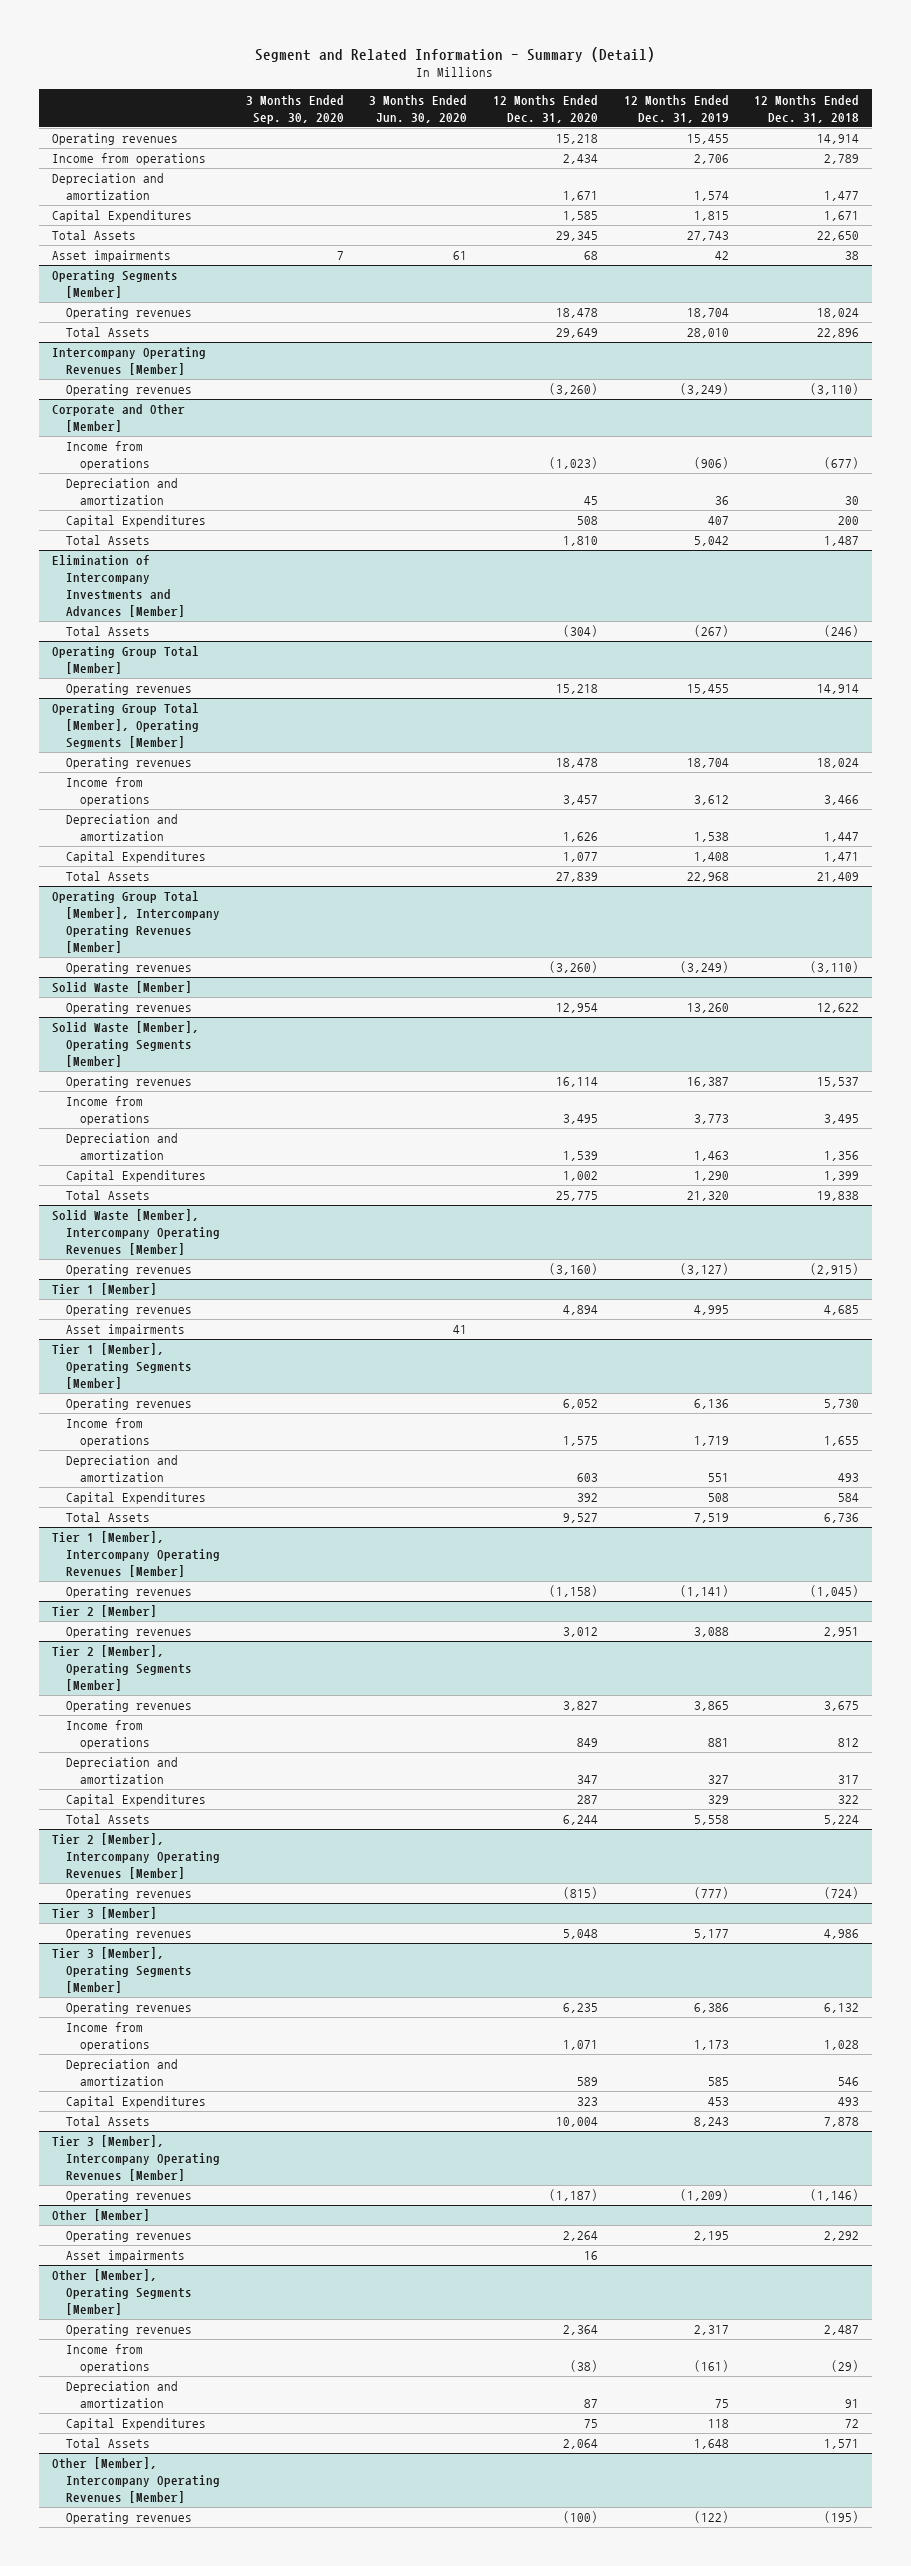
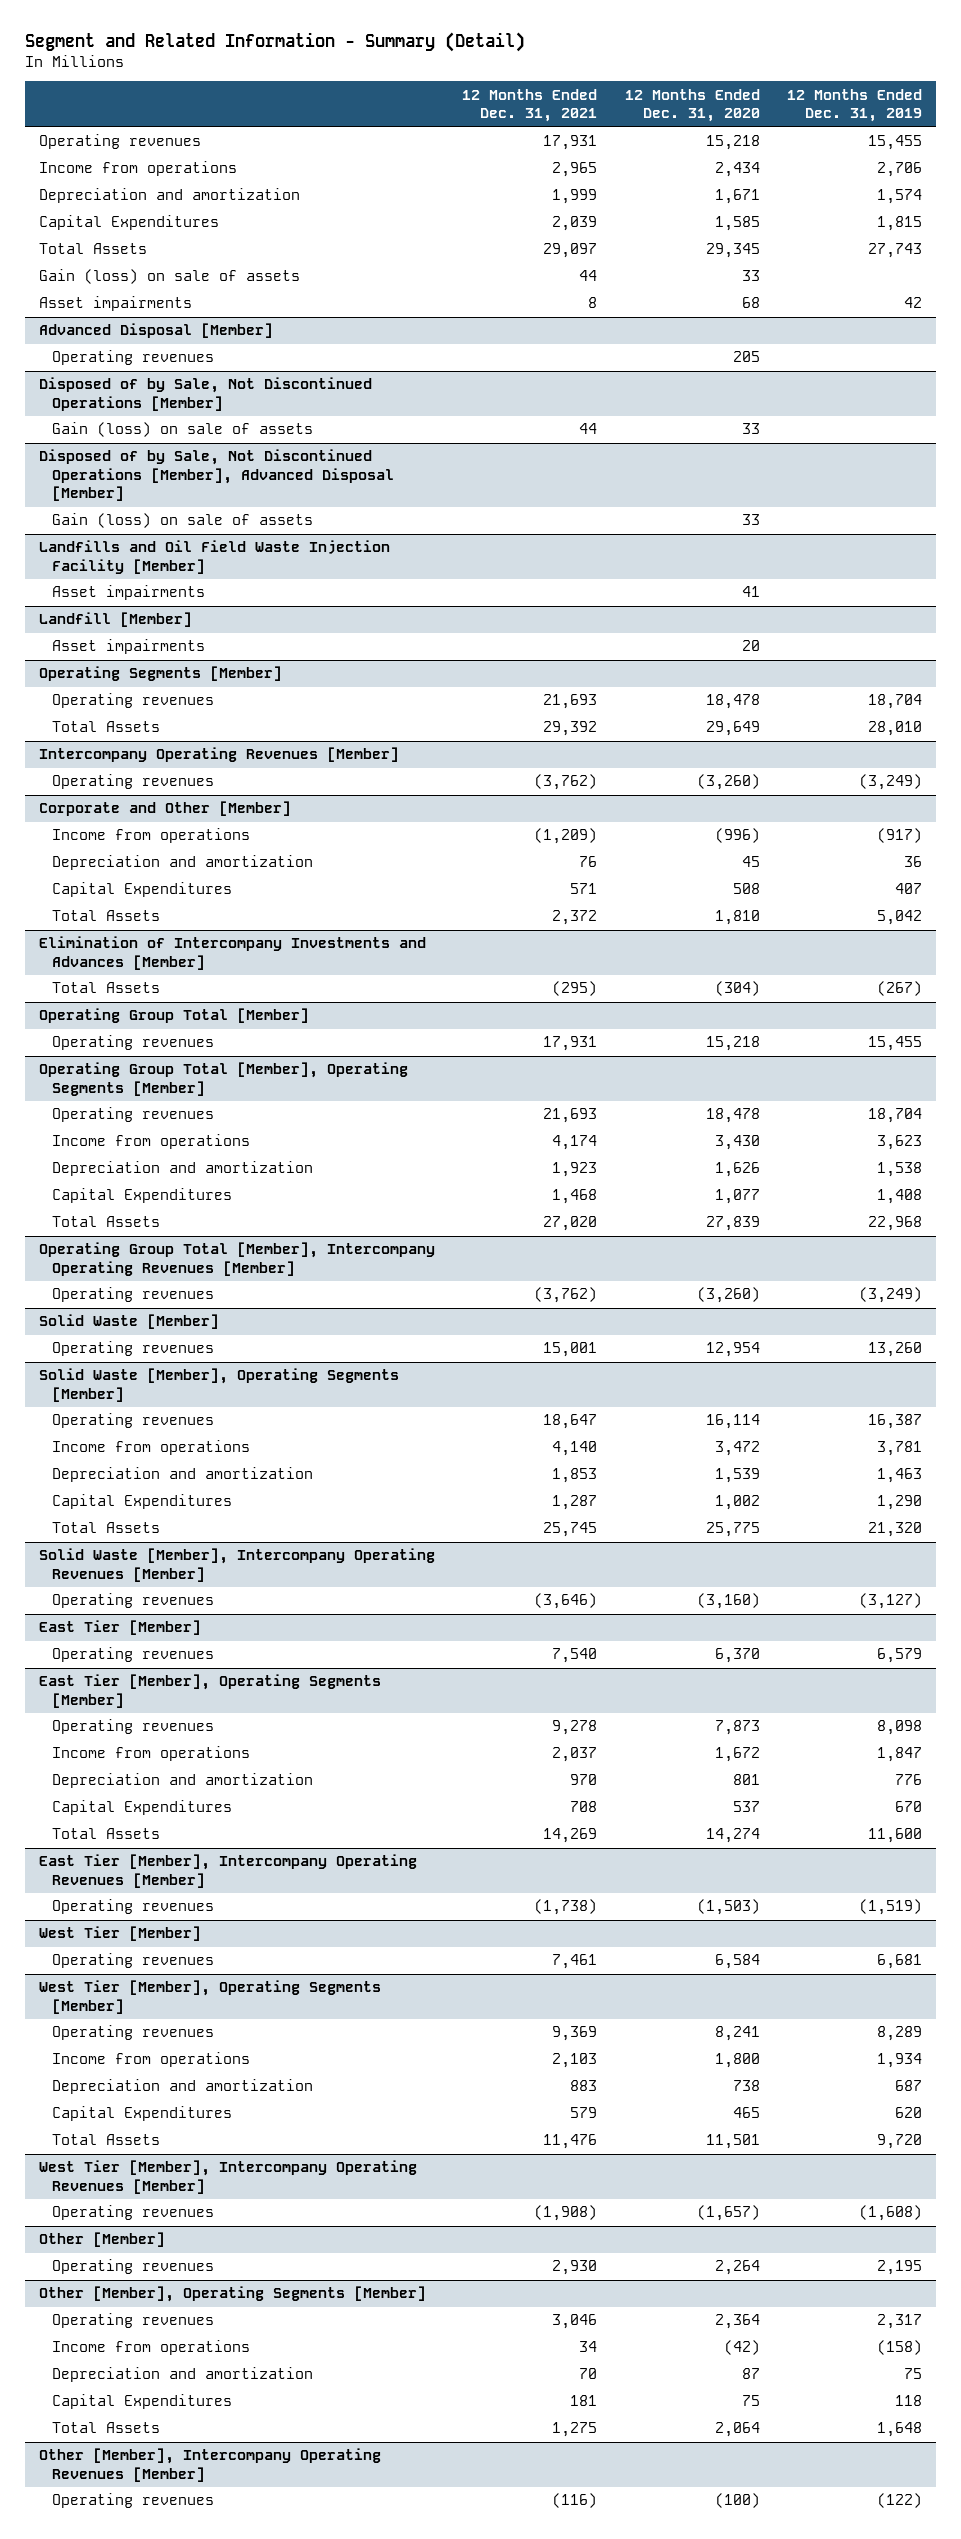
- | 3 Months Ended Sep. 30, 2020 | 3 Months Ended Jun. 30, 2020 | 12 Months Ended Dec. 31, 2020 | 12 Months Ended Dec. 31, 2019 | 12 Months Ended Dec. 31, 2018
+ | 12 Months Ended Dec. 31, 2021 | 12 Months Ended Dec. 31, 2020 | 12 Months Ended Dec. 31, 2019
+ Gain (loss) on sale of assets | 44 | 33 |
+ Advanced Disposal [Member]
+ Operating revenues | | 205 |
+ Disposed of by Sale, Not Discontinued Operations [Member]
+ Gain (loss) on sale of assets | 44 | 33 |
+ Disposed of by Sale, Not Discontinued Operations [Member], Advanced Disposal [Member]
+ Gain (loss) on sale of assets | | 33 |
+ Landfills and Oil Field Waste Injection Facility [Member]
+ Asset impairments | | 41 |
+ Landfill [Member]
+ Asset impairments | | 20 |
@ Corporate and Other [Member]
- Income from operations | | | (1,023) | (906) | (677)
+ Income from operations | (1,209) | (996) | (917)
@ Operating Group Total [Member], Operating Segments [Member]
- Income from operations | | | 3,457 | 3,612 | 3,466
+ Income from operations | 4,174 | 3,430 | 3,623
@ Solid Waste [Member], Operating Segments [Member]
- Income from operations | | | 3,495 | 3,773 | 3,495
+ Income from operations | 4,140 | 3,472 | 3,781
- Tier 1 [Member]
- Operating revenues | | | 4,894 | 4,995 | 4,685
- Asset impairments | | 41 | | |
- Tier 1 [Member], Operating Segments [Member]
- Operating revenues | | | 6,052 | 6,136 | 5,730
- Income from operations | | | 1,575 | 1,719 | 1,655
- Depreciation and amortization | | | 603 | 551 | 493
- Capital Expenditures | | | 392 | 508 | 584
- Total Assets | | | 9,527 | 7,519 | 6,736
- Tier 1 [Member], Intercompany Operating Revenues [Member]
- Operating revenues | | | (1,158) | (1,141) | (1,045)
- Tier 2 [Member]
- Operating revenues | | | 3,012 | 3,088 | 2,951
- Tier 2 [Member], Operating Segments [Member]
- Operating revenues | | | 3,827 | 3,865 | 3,675
- Income from operations | | | 849 | 881 | 812
- Depreciation and amortization | | | 347 | 327 | 317
- Capital Expenditures | | | 287 | 329 | 322
- Total Assets | | | 6,244 | 5,558 | 5,224
- Tier 2 [Member], Intercompany Operating Revenues [Member]
- Operating revenues | | | (815) | (777) | (724)
- Tier 3 [Member]
- Operating revenues | | | 5,048 | 5,177 | 4,986
- Tier 3 [Member], Operating Segments [Member]
- Operating revenues | | | 6,235 | 6,386 | 6,132
- Income from operations | | | 1,071 | 1,173 | 1,028
- Depreciation and amortization | | | 589 | 585 | 546
- Capital Expenditures | | | 323 | 453 | 493
- Total Assets | | | 10,004 | 8,243 | 7,878
- Tier 3 [Member], Intercompany Operating Revenues [Member]
- Operating revenues | | | (1,187) | (1,209) | (1,146)
+ East Tier [Member]
+ Operating revenues | 7,540 | 6,370 | 6,579
+ East Tier [Member], Operating Segments [Member]
+ Operating revenues | 9,278 | 7,873 | 8,098
+ Income from operations | 2,037 | 1,672 | 1,847
+ Depreciation and amortization | 970 | 801 | 776
+ Capital Expenditures | 708 | 537 | 670
+ Total Assets | 14,269 | 14,274 | 11,600
+ East Tier [Member], Intercompany Operating Revenues [Member]
+ Operating revenues | (1,738) | (1,503) | (1,519)
+ West Tier [Member]
+ Operating revenues | 7,461 | 6,584 | 6,681
+ West Tier [Member], Operating Segments [Member]
+ Operating revenues | 9,369 | 8,241 | 8,289
+ Income from operations | 2,103 | 1,800 | 1,934
+ Depreciation and amortization | 883 | 738 | 687
+ Capital Expenditures | 579 | 465 | 620
+ Total Assets | 11,476 | 11,501 | 9,720
+ West Tier [Member], Intercompany Operating Revenues [Member]
+ Operating revenues | (1,908) | (1,657) | (1,608)
@ Other [Member]
- Asset impairments | | | 16 | |
@ Other [Member], Operating Segments [Member]
- Income from operations | | | (38) | (161) | (29)
+ Income from operations | 34 | (42) | (158)

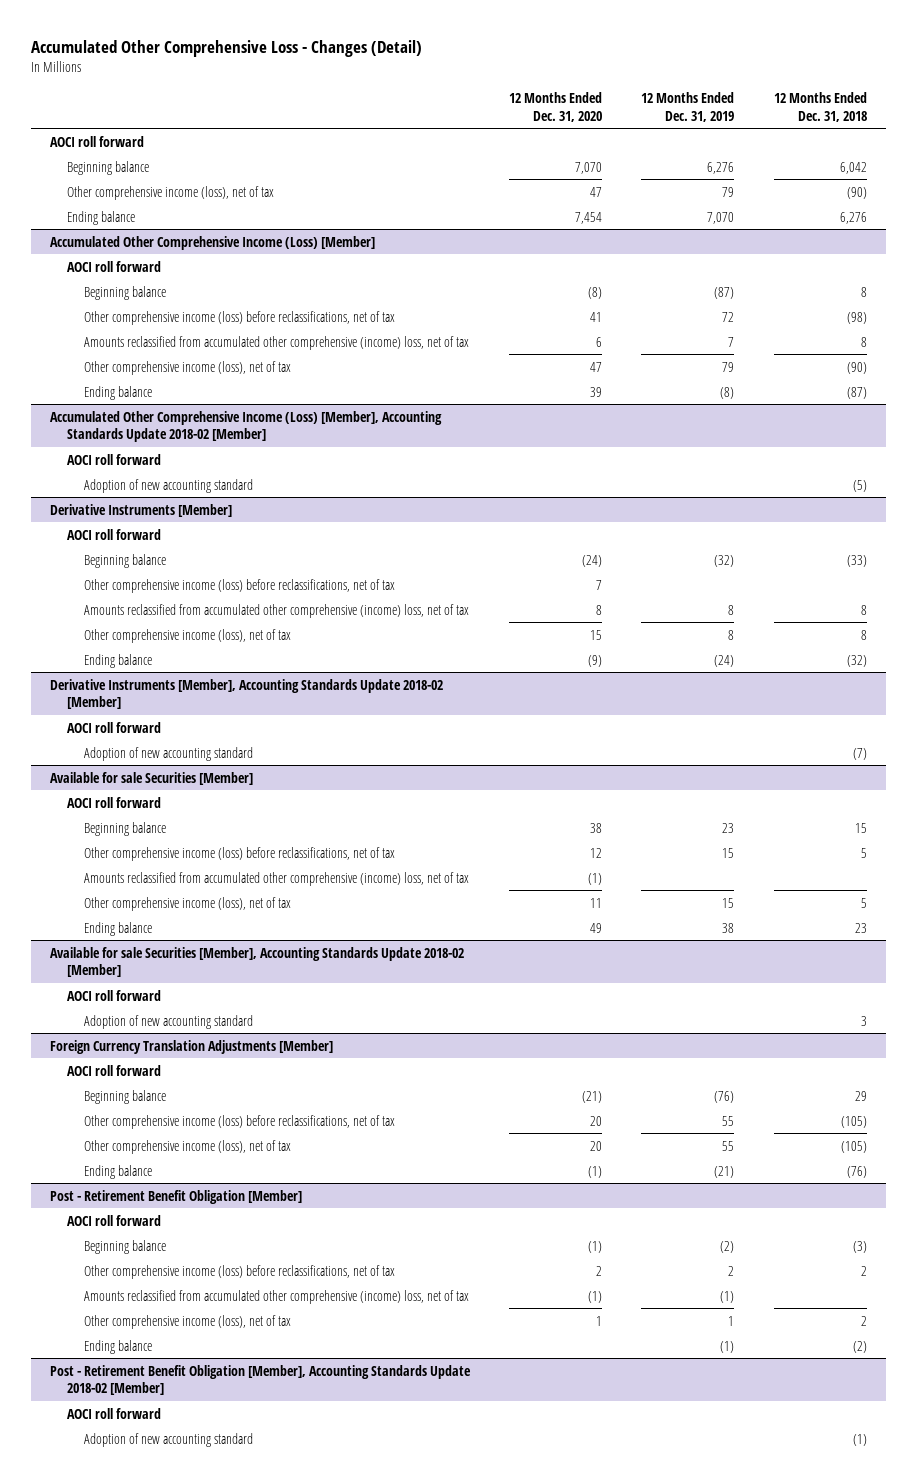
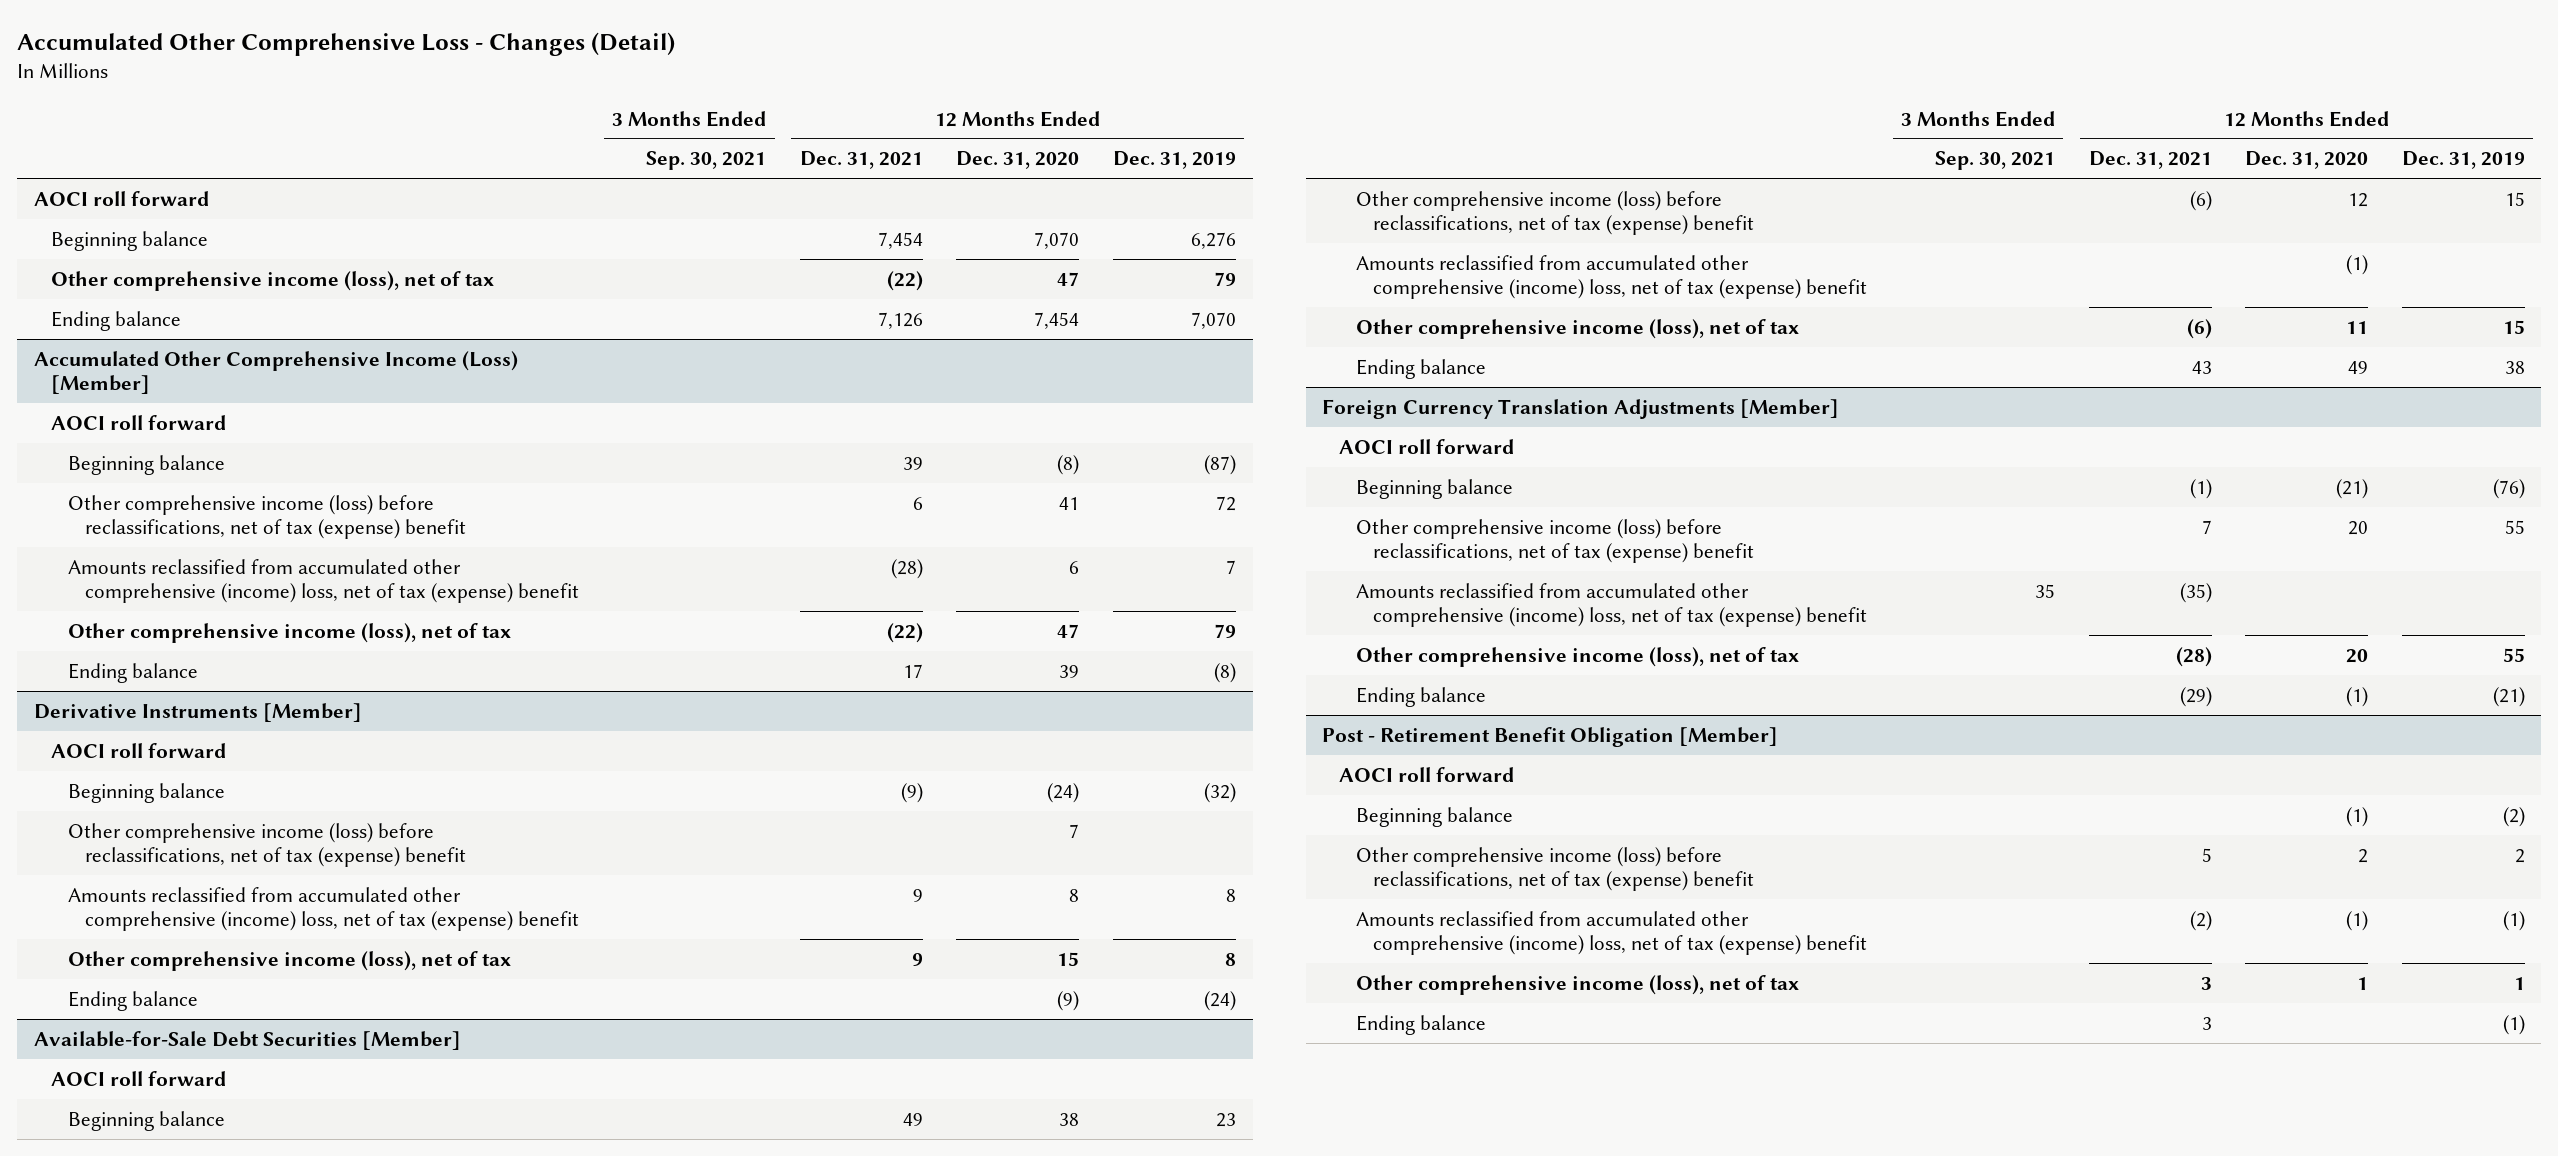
- | 12 Months Ended Dec. 31, 2020 | 12 Months Ended Dec. 31, 2019 | 12 Months Ended Dec. 31, 2018
+ | 3 Months Ended Sep. 30, 2021 | 12 Months Ended Dec. 31, 2021 | 12 Months Ended Dec. 31, 2020 | 12 Months Ended Dec. 31, 2019
@ Accumulated Other Comprehensive Income (Loss) [Member]
- Other comprehensive income (loss) before reclassifications, net of tax | 41 | 72 | (98)
- Amounts reclassified from accumulated other comprehensive (income) loss, net of tax | 6 | 7 | 8
+ Other comprehensive income (loss) before reclassifications, net of tax (expense) benefit | | 6 | 41 | 72
+ Amounts reclassified from accumulated other comprehensive (income) loss, net of tax (expense) benefit | | (28) | 6 | 7
- Accumulated Other Comprehensive Income (Loss) [Member], Accounting Standards Update 2018-02 [Member]
- AOCI roll forward
- Adoption of new accounting standard | | | (5)
@ Derivative Instruments [Member]
- Other comprehensive income (loss) before reclassifications, net of tax | 7 | |
- Amounts reclassified from accumulated other comprehensive (income) loss, net of tax | 8 | 8 | 8
+ Other comprehensive income (loss) before reclassifications, net of tax (expense) benefit | | | 7 |
+ Amounts reclassified from accumulated other comprehensive (income) loss, net of tax (expense) benefit | | 9 | 8 | 8
- Derivative Instruments [Member], Accounting Standards Update 2018-02 [Member]
- AOCI roll forward
- Adoption of new accounting standard | | | (7)
- Available for sale Securities [Member]
+ Available-for-Sale Debt Securities [Member]
- Other comprehensive income (loss) before reclassifications, net of tax | 12 | 15 | 5
- Amounts reclassified from accumulated other comprehensive (income) loss, net of tax | (1) | |
+ Other comprehensive income (loss) before reclassifications, net of tax (expense) benefit | | (6) | 12 | 15
+ Amounts reclassified from accumulated other comprehensive (income) loss, net of tax (expense) benefit | | | (1) |
- Available for sale Securities [Member], Accounting Standards Update 2018-02 [Member]
- AOCI roll forward
- Adoption of new accounting standard | | | 3
@ Foreign Currency Translation Adjustments [Member]
- Other comprehensive income (loss) before reclassifications, net of tax | 20 | 55 | (105)
+ Other comprehensive income (loss) before reclassifications, net of tax (expense) benefit | | 7 | 20 | 55
+ Amounts reclassified from accumulated other comprehensive (income) loss, net of tax (expense) benefit | 35 | (35) | |
@ Post - Retirement Benefit Obligation [Member]
- Other comprehensive income (loss) before reclassifications, net of tax | 2 | 2 | 2
- Amounts reclassified from accumulated other comprehensive (income) loss, net of tax | (1) | (1) |
+ Other comprehensive income (loss) before reclassifications, net of tax (expense) benefit | | 5 | 2 | 2
+ Amounts reclassified from accumulated other comprehensive (income) loss, net of tax (expense) benefit | | (2) | (1) | (1)
- Post - Retirement Benefit Obligation [Member], Accounting Standards Update 2018-02 [Member]
- AOCI roll forward
- Adoption of new accounting standard | | | (1)

